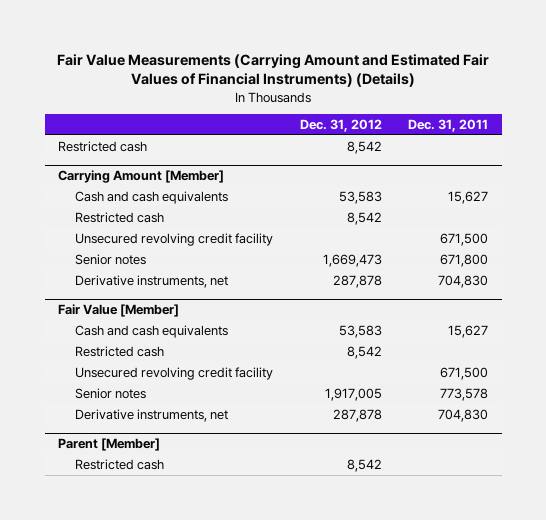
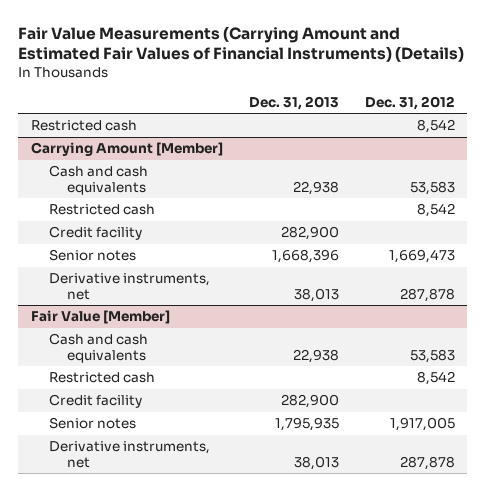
- | Dec. 31, 2012 | Dec. 31, 2011
+ | Dec. 31, 2013 | Dec. 31, 2012
@ Carrying Amount [Member]
- Unsecured revolving credit facility | | 671,500
+ Credit facility | 282,900 |
@ Fair Value [Member]
- Unsecured revolving credit facility | | 671,500
+ Credit facility | 282,900 |
- Parent [Member]
- Restricted cash | 8,542 |

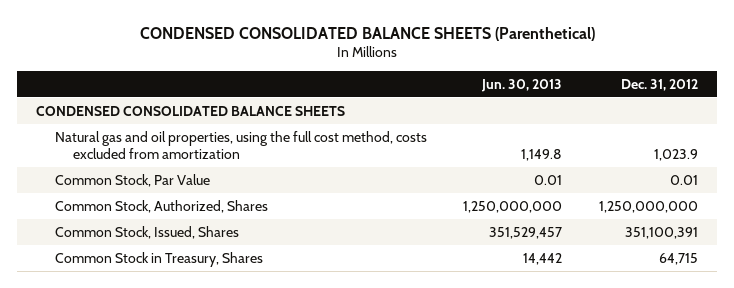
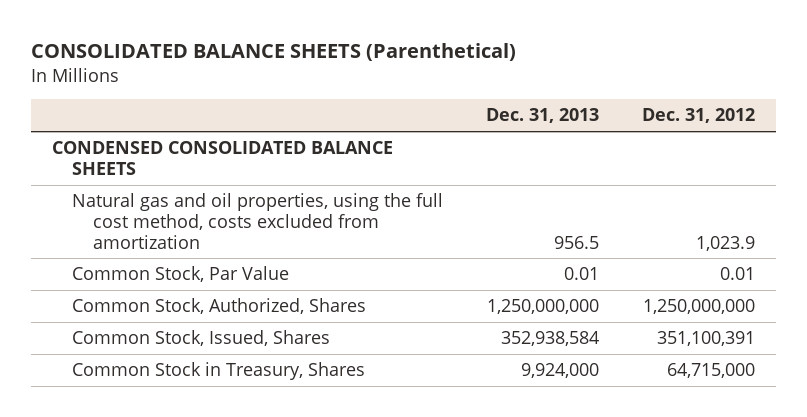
- CONDENSED CONSOLIDATED BALANCE SHEETS (Parenthetical)
+ CONSOLIDATED BALANCE SHEETS (Parenthetical)
- | Jun. 30, 2013 | Dec. 31, 2012
+ | Dec. 31, 2013 | Dec. 31, 2012
- Common Stock in Treasury, Shares | 14,442 | 64,715
+ Common Stock in Treasury, Shares | 9,924,000 | 64,715,000

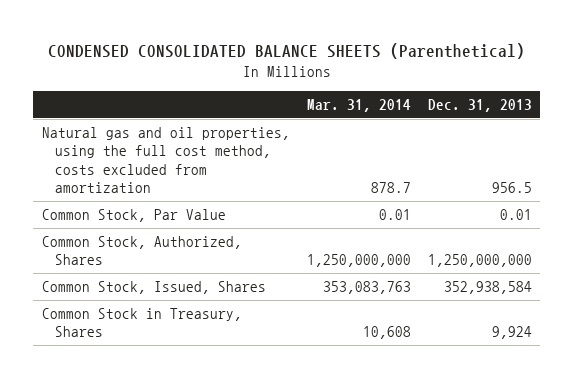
- CONSOLIDATED BALANCE SHEETS (Parenthetical)
+ CONDENSED CONSOLIDATED BALANCE SHEETS (Parenthetical)
- | Dec. 31, 2013 | Dec. 31, 2012
+ | Mar. 31, 2014 | Dec. 31, 2013
- CONDENSED CONSOLIDATED BALANCE SHEETS
- Common Stock in Treasury, Shares | 9,924,000 | 64,715,000
+ Common Stock in Treasury, Shares | 10,608 | 9,924

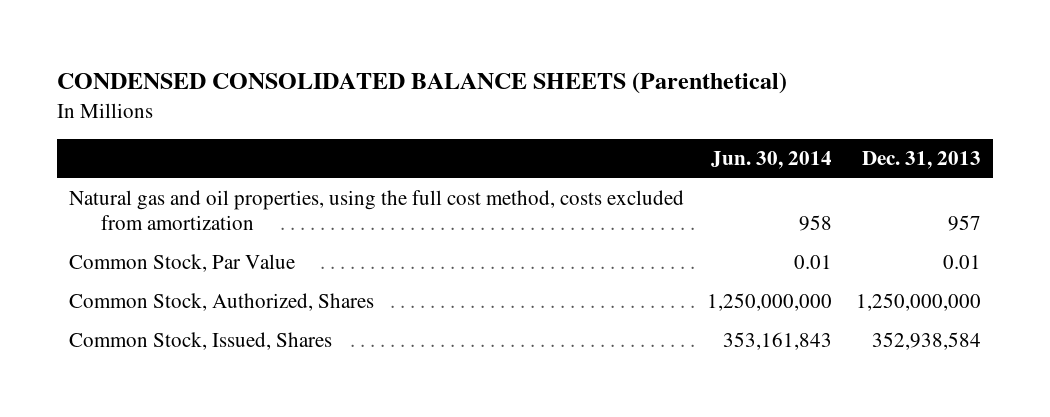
- | Mar. 31, 2014 | Dec. 31, 2013
+ | Jun. 30, 2014 | Dec. 31, 2013
- Natural gas and oil properties, using the full cost method, costs excluded from amortization | 878.7 | 956.5
+ Natural gas and oil properties, using the full cost method, costs excluded from amortization | 958 | 957
- Common Stock in Treasury, Shares | 10,608 | 9,924

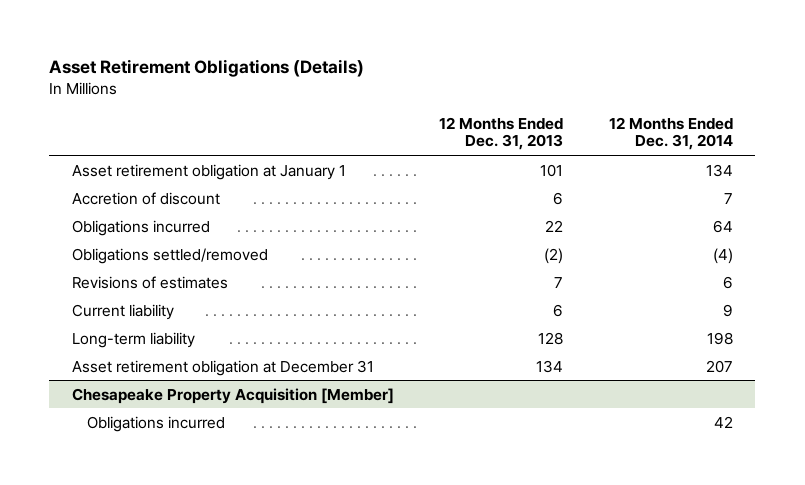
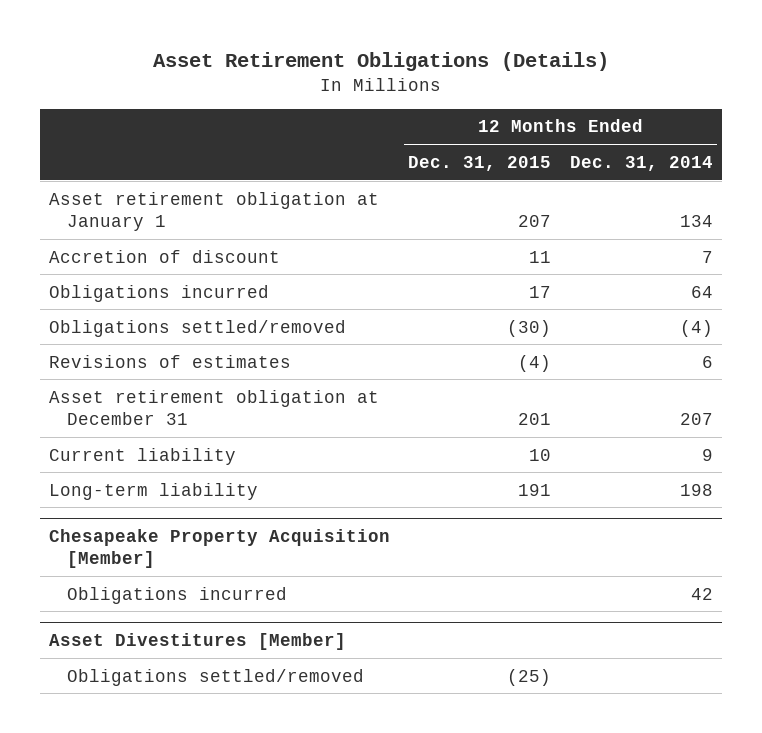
- | 12 Months Ended Dec. 31, 2013 | 12 Months Ended Dec. 31, 2014
+ | 12 Months Ended Dec. 31, 2015 | 12 Months Ended Dec. 31, 2014
moved up: Asset retirement obligation at December 31 | 201 | 207
+ Asset Divestitures [Member]
+ Obligations settled/removed | (25) |

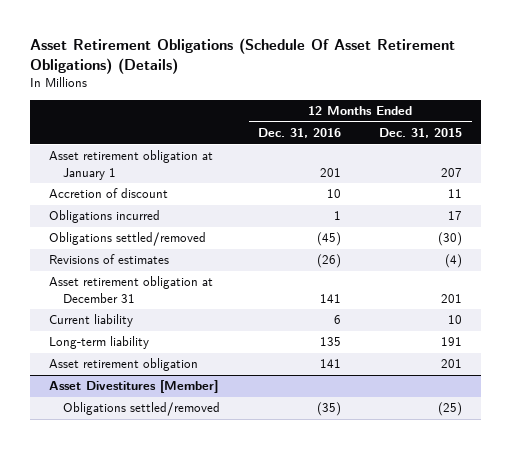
- Asset Retirement Obligations (Details)
+ Asset Retirement Obligations (Schedule Of Asset Retirement Obligations) (Details)
- | 12 Months Ended Dec. 31, 2015 | 12 Months Ended Dec. 31, 2014
+ | 12 Months Ended Dec. 31, 2016 | 12 Months Ended Dec. 31, 2015
- Chesapeake Property Acquisition [Member]
- Obligations incurred | | 42
+ Asset retirement obligation | 141 | 201

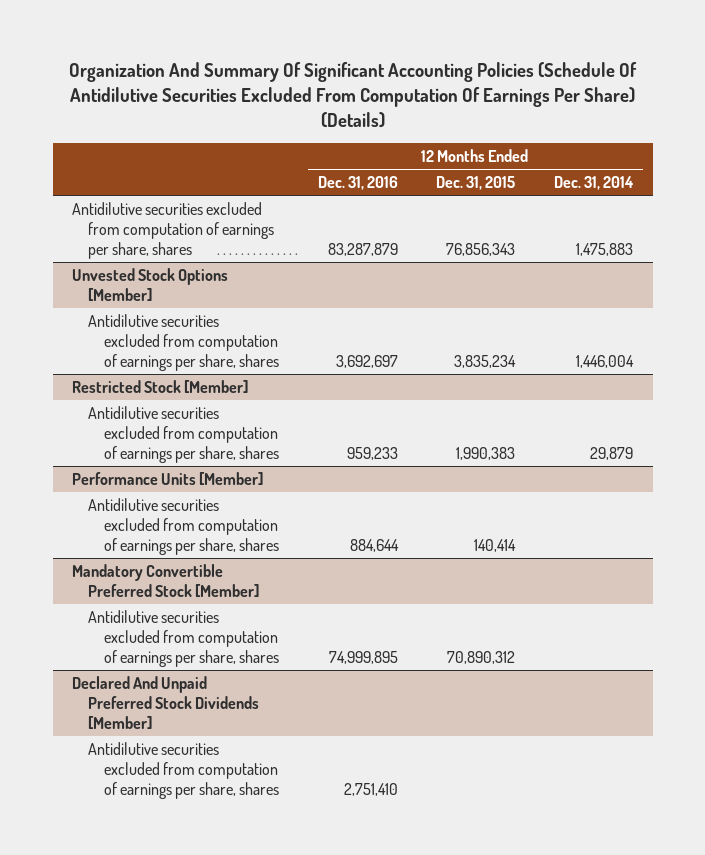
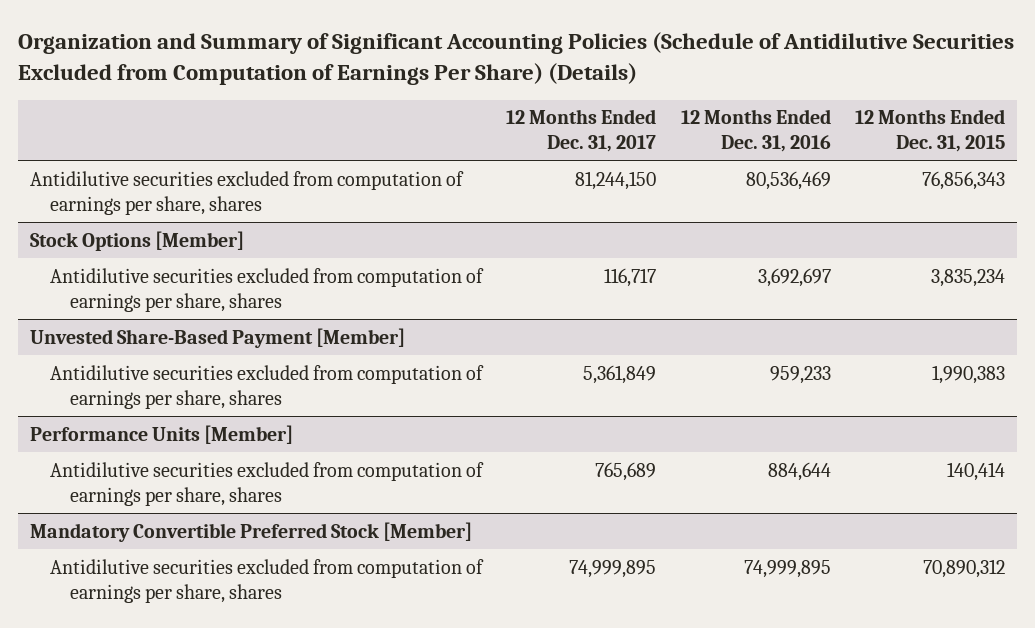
- Organization And Summary Of Significant Accounting Policies (Schedule Of Antidilutive Securities Excluded From Computation Of Earnings Per Share) (Details)
+ Organization and Summary of Significant Accounting Policies (Schedule of Antidilutive Securities Excluded from Computation of Earnings Per Share) (Details)
- | 12 Months Ended Dec. 31, 2016 | 12 Months Ended Dec. 31, 2015 | 12 Months Ended Dec. 31, 2014
+ | 12 Months Ended Dec. 31, 2017 | 12 Months Ended Dec. 31, 2016 | 12 Months Ended Dec. 31, 2015
- Antidilutive securities excluded from computation of earnings per share, shares | 83,287,879 | 76,856,343 | 1,475,883
- Unvested Stock Options [Member]
+ Antidilutive securities excluded from computation of earnings per share, shares | 81,244,150 | 80,536,469 | 76,856,343
+ Stock Options [Member]
- Restricted Stock [Member]
+ Unvested Share-Based Payment [Member]
- Declared And Unpaid Preferred Stock Dividends [Member]
- Antidilutive securities excluded from computation of earnings per share, shares | 2,751,410 | |

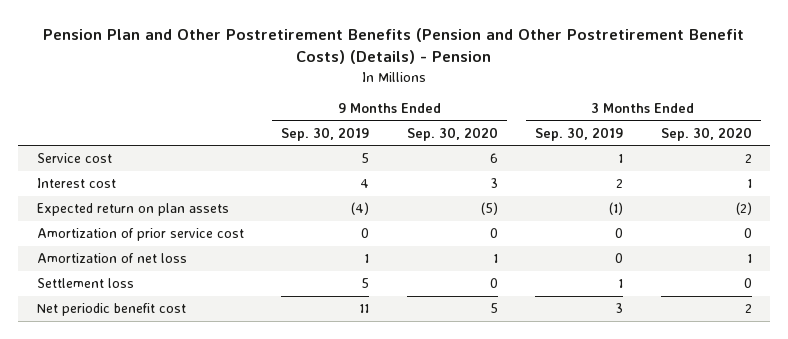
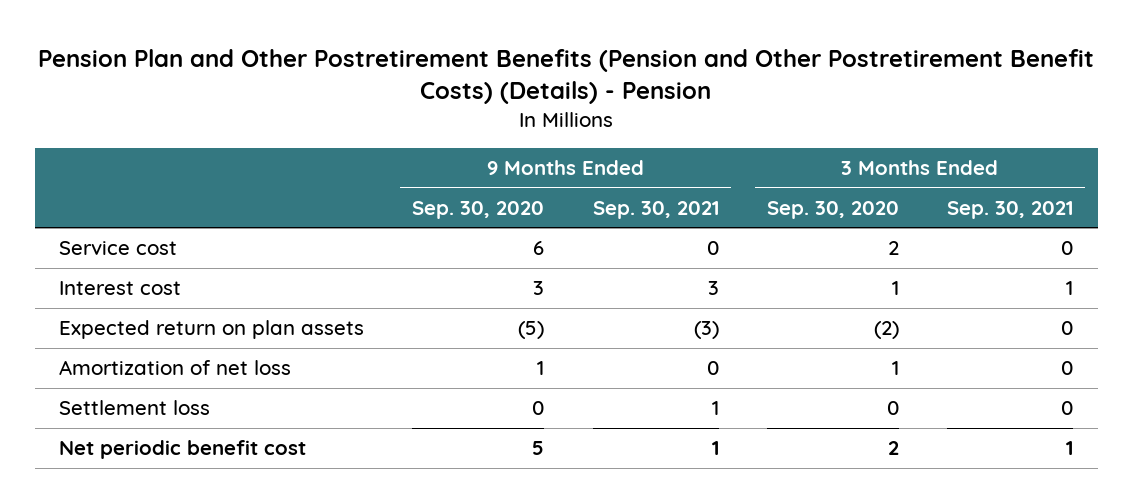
- | 9 Months Ended Sep. 30, 2019 | 9 Months Ended Sep. 30, 2020 | 3 Months Ended Sep. 30, 2019 | 3 Months Ended Sep. 30, 2020
+ | 9 Months Ended Sep. 30, 2020 | 9 Months Ended Sep. 30, 2021 | 3 Months Ended Sep. 30, 2020 | 3 Months Ended Sep. 30, 2021
- Amortization of prior service cost | 0 | 0 | 0 | 0

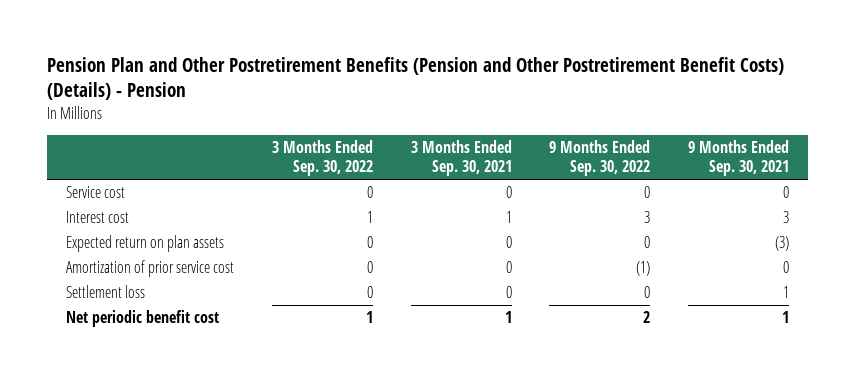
- | 9 Months Ended Sep. 30, 2020 | 9 Months Ended Sep. 30, 2021 | 3 Months Ended Sep. 30, 2020 | 3 Months Ended Sep. 30, 2021
+ | 3 Months Ended Sep. 30, 2022 | 3 Months Ended Sep. 30, 2021 | 9 Months Ended Sep. 30, 2022 | 9 Months Ended Sep. 30, 2021
- Amortization of net loss | 1 | 0 | 1 | 0
+ Amortization of prior service cost | 0 | 0 | (1) | 0

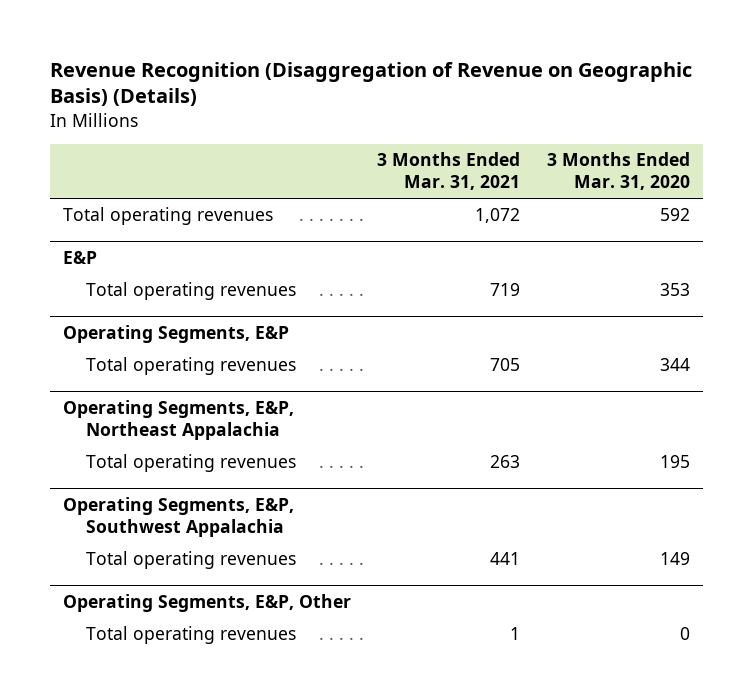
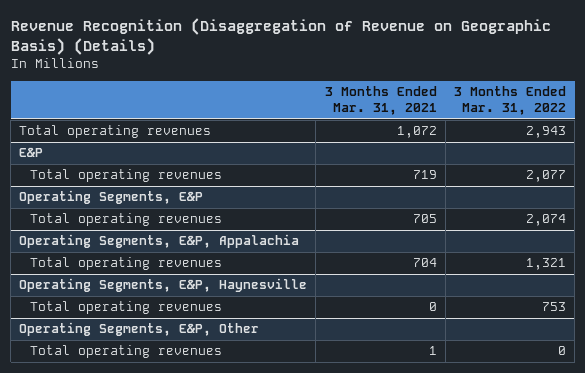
- | 3 Months Ended Mar. 31, 2021 | 3 Months Ended Mar. 31, 2020
+ | 3 Months Ended Mar. 31, 2021 | 3 Months Ended Mar. 31, 2022
- Operating Segments, E&P, Northeast Appalachia
- Total operating revenues | 263 | 195
- Operating Segments, E&P, Southwest Appalachia
- Total operating revenues | 441 | 149
+ Operating Segments, E&P, Appalachia
+ Total operating revenues | 704 | 1,321
+ Operating Segments, E&P, Haynesville
+ Total operating revenues | 0 | 753

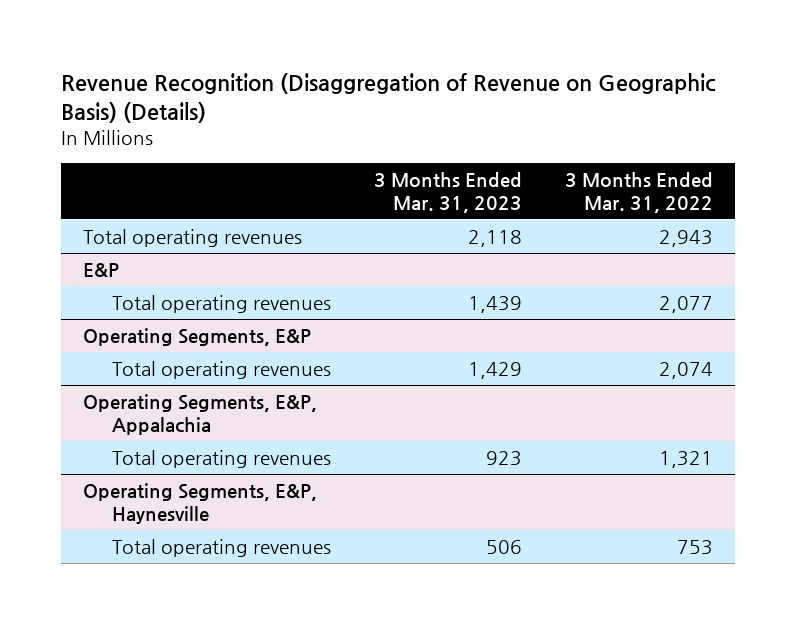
- | 3 Months Ended Mar. 31, 2021 | 3 Months Ended Mar. 31, 2022
+ | 3 Months Ended Mar. 31, 2023 | 3 Months Ended Mar. 31, 2022
- Operating Segments, E&P, Other
- Total operating revenues | 1 | 0

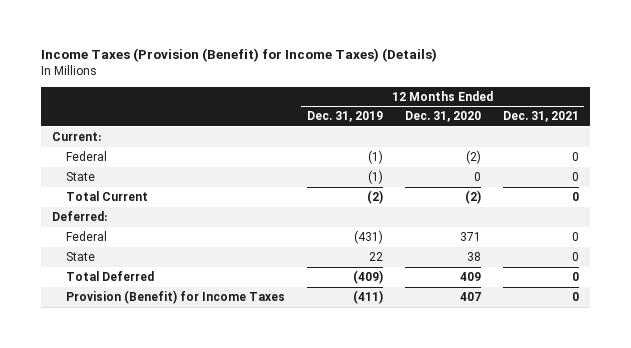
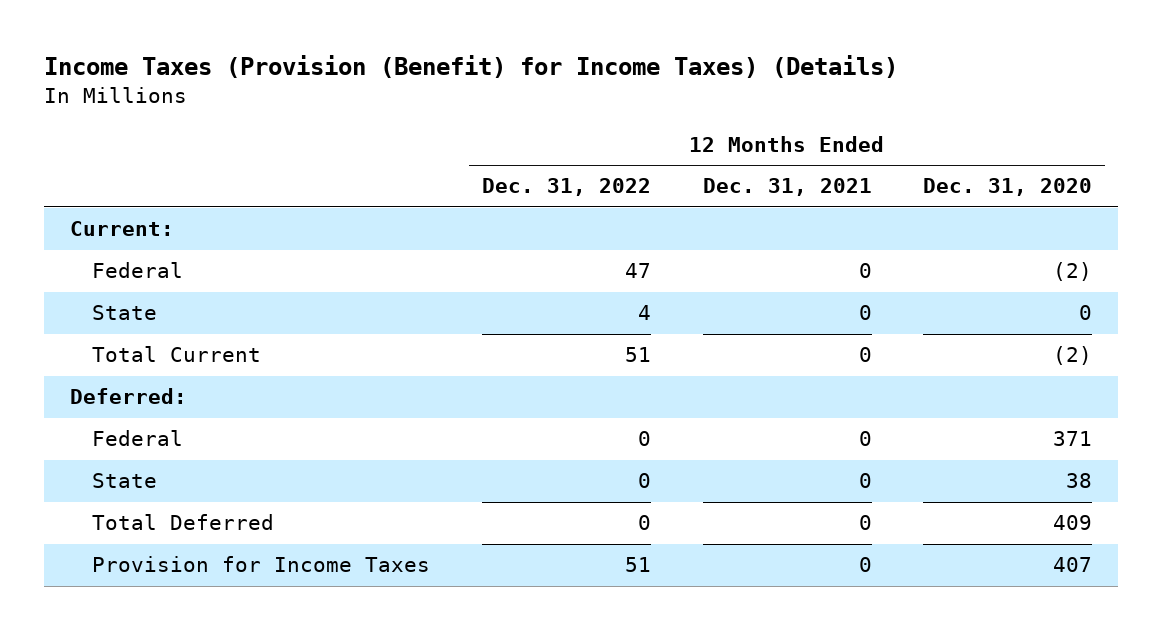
- | 12 Months Ended Dec. 31, 2019 | 12 Months Ended Dec. 31, 2020 | 12 Months Ended Dec. 31, 2021
+ | 12 Months Ended Dec. 31, 2022 | 12 Months Ended Dec. 31, 2021 | 12 Months Ended Dec. 31, 2020
- Provision (Benefit) for Income Taxes | (411) | 407 | 0
+ Provision for Income Taxes | 51 | 0 | 407

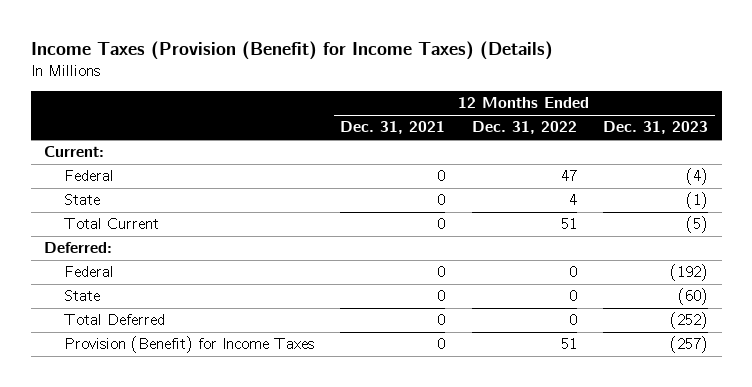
- | 12 Months Ended Dec. 31, 2022 | 12 Months Ended Dec. 31, 2021 | 12 Months Ended Dec. 31, 2020
+ | 12 Months Ended Dec. 31, 2021 | 12 Months Ended Dec. 31, 2022 | 12 Months Ended Dec. 31, 2023
- Provision for Income Taxes | 51 | 0 | 407
+ Provision (Benefit) for Income Taxes | 0 | 51 | (257)

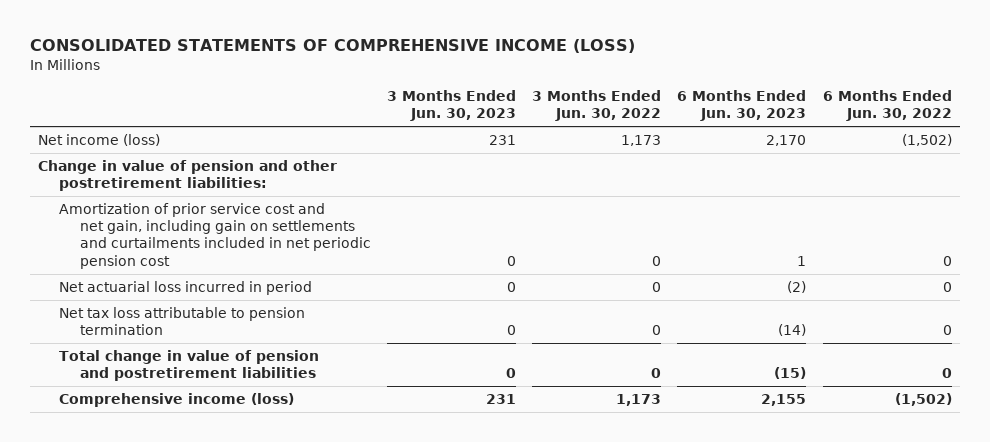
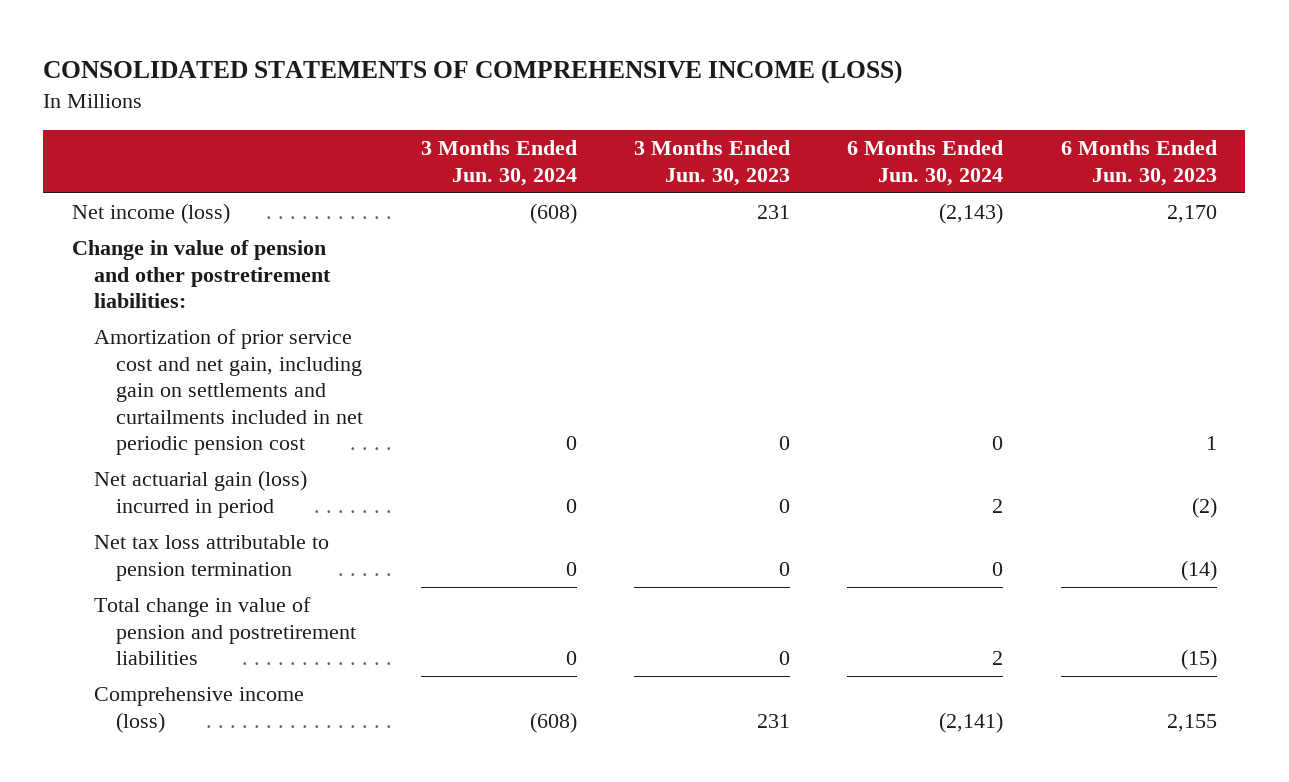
- | 3 Months Ended Jun. 30, 2023 | 3 Months Ended Jun. 30, 2022 | 6 Months Ended Jun. 30, 2023 | 6 Months Ended Jun. 30, 2022
+ | 3 Months Ended Jun. 30, 2024 | 3 Months Ended Jun. 30, 2023 | 6 Months Ended Jun. 30, 2024 | 6 Months Ended Jun. 30, 2023
- Net actuarial loss incurred in period | 0 | 0 | (2) | 0
+ Net actuarial gain (loss) incurred in period | 0 | 0 | 2 | (2)

